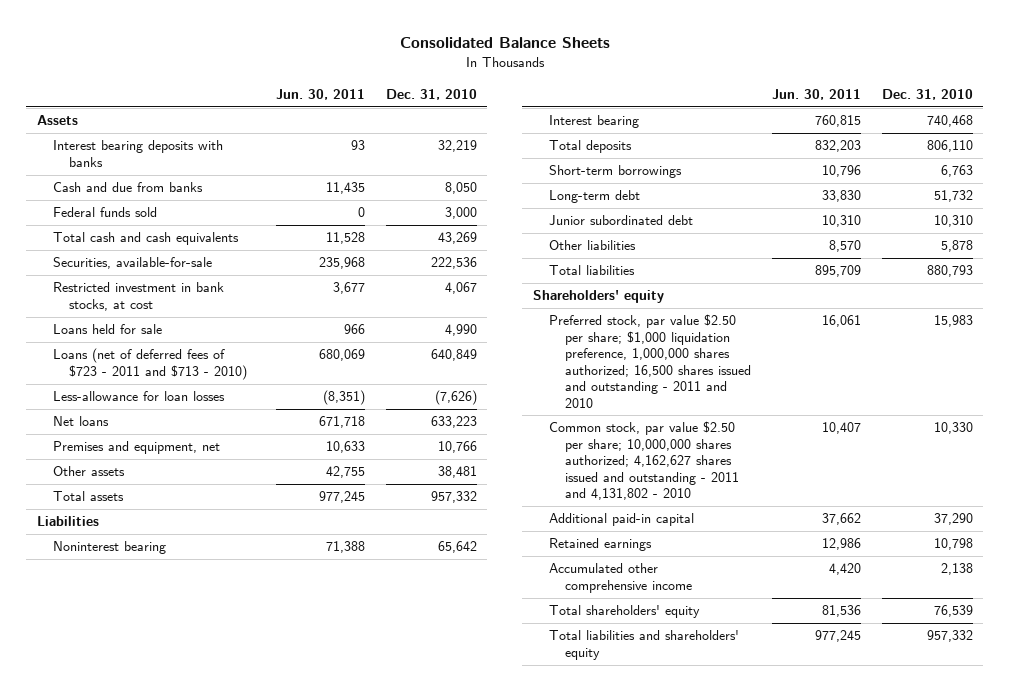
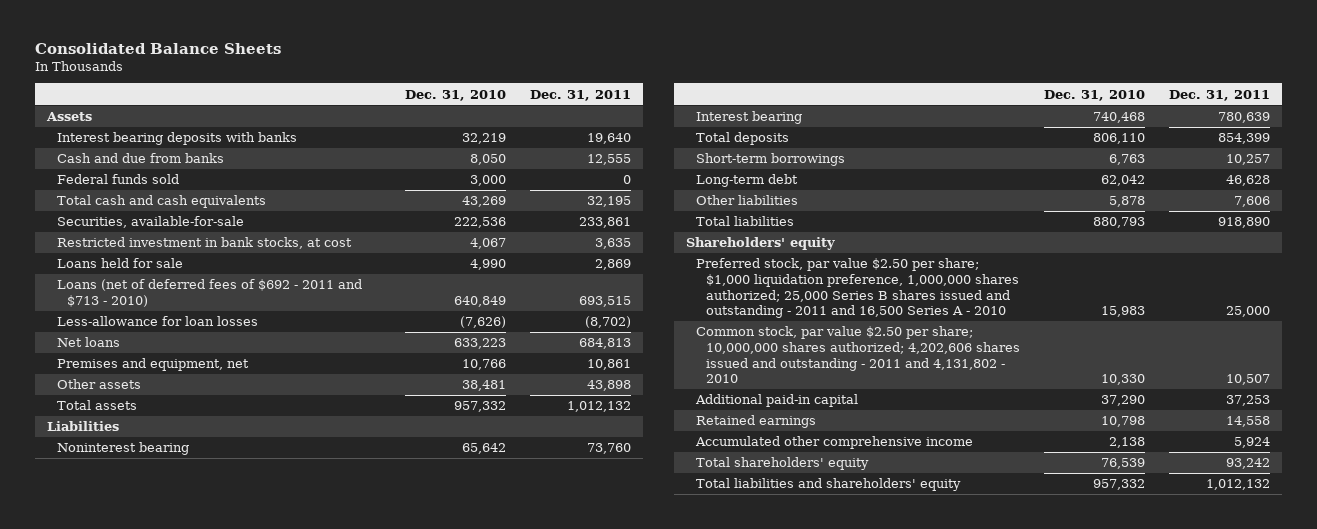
- | Jun. 30, 2011 | Dec. 31, 2010
+ | Dec. 31, 2010 | Dec. 31, 2011
- Loans (net of deferred fees of $723 - 2011 and $713 - 2010) | 680,069 | 640,849
+ Loans (net of deferred fees of $692 - 2011 and $713 - 2010) | 640,849 | 693,515
- Long-term debt | 33,830 | 51,732
- Junior subordinated debt | 10,310 | 10,310
+ Long-term debt | 62,042 | 46,628
- Preferred stock, par value $2.50 per share; $1,000 liquidation preference, 1,000,000 shares authorized; 16,500 shares issued and outstanding - 2011 and 2010 | 16,061 | 15,983
- Common stock, par value $2.50 per share; 10,000,000 shares authorized; 4,162,627 shares issued and outstanding - 2011 and 4,131,802 - 2010 | 10,407 | 10,330
+ Preferred stock, par value $2.50 per share; $1,000 liquidation preference, 1,000,000 shares authorized; 25,000 Series B shares issued and outstanding - 2011 and 16,500 Series A - 2010 | 15,983 | 25,000
+ Common stock, par value $2.50 per share; 10,000,000 shares authorized; 4,202,606 shares issued and outstanding - 2011 and 4,131,802 - 2010 | 10,330 | 10,507

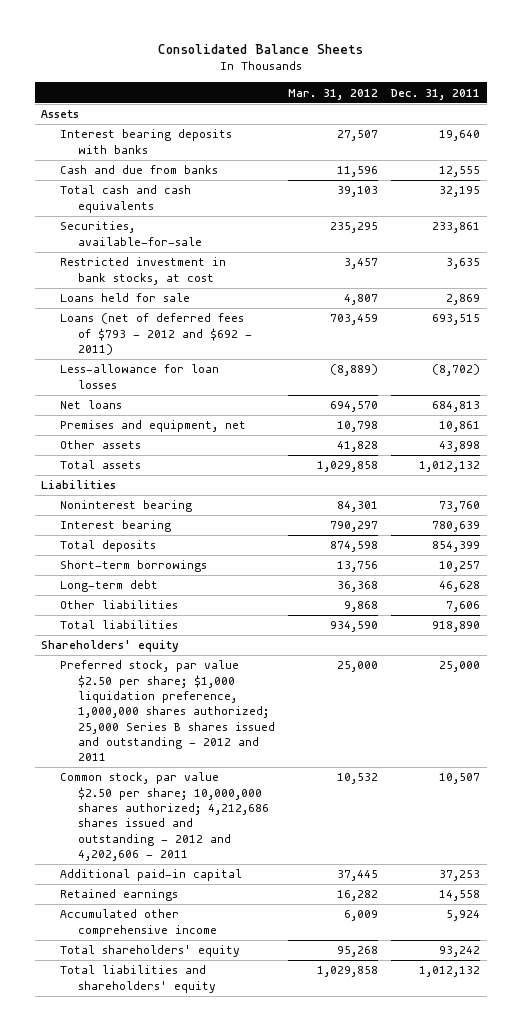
- | Dec. 31, 2010 | Dec. 31, 2011
+ | Mar. 31, 2012 | Dec. 31, 2011
- Federal funds sold | 3,000 | 0
- Loans (net of deferred fees of $692 - 2011 and $713 - 2010) | 640,849 | 693,515
+ Loans (net of deferred fees of $793 - 2012 and $692 - 2011) | 703,459 | 693,515
- Preferred stock, par value $2.50 per share; $1,000 liquidation preference, 1,000,000 shares authorized; 25,000 Series B shares issued and outstanding - 2011 and 16,500 Series A - 2010 | 15,983 | 25,000
- Common stock, par value $2.50 per share; 10,000,000 shares authorized; 4,202,606 shares issued and outstanding - 2011 and 4,131,802 - 2010 | 10,330 | 10,507
+ Preferred stock, par value $2.50 per share; $1,000 liquidation preference, 1,000,000 shares authorized; 25,000 Series B shares issued and outstanding - 2012 and 2011 | 25,000 | 25,000
+ Common stock, par value $2.50 per share; 10,000,000 shares authorized; 4,212,686 shares issued and outstanding - 2012 and 4,202,606 - 2011 | 10,532 | 10,507

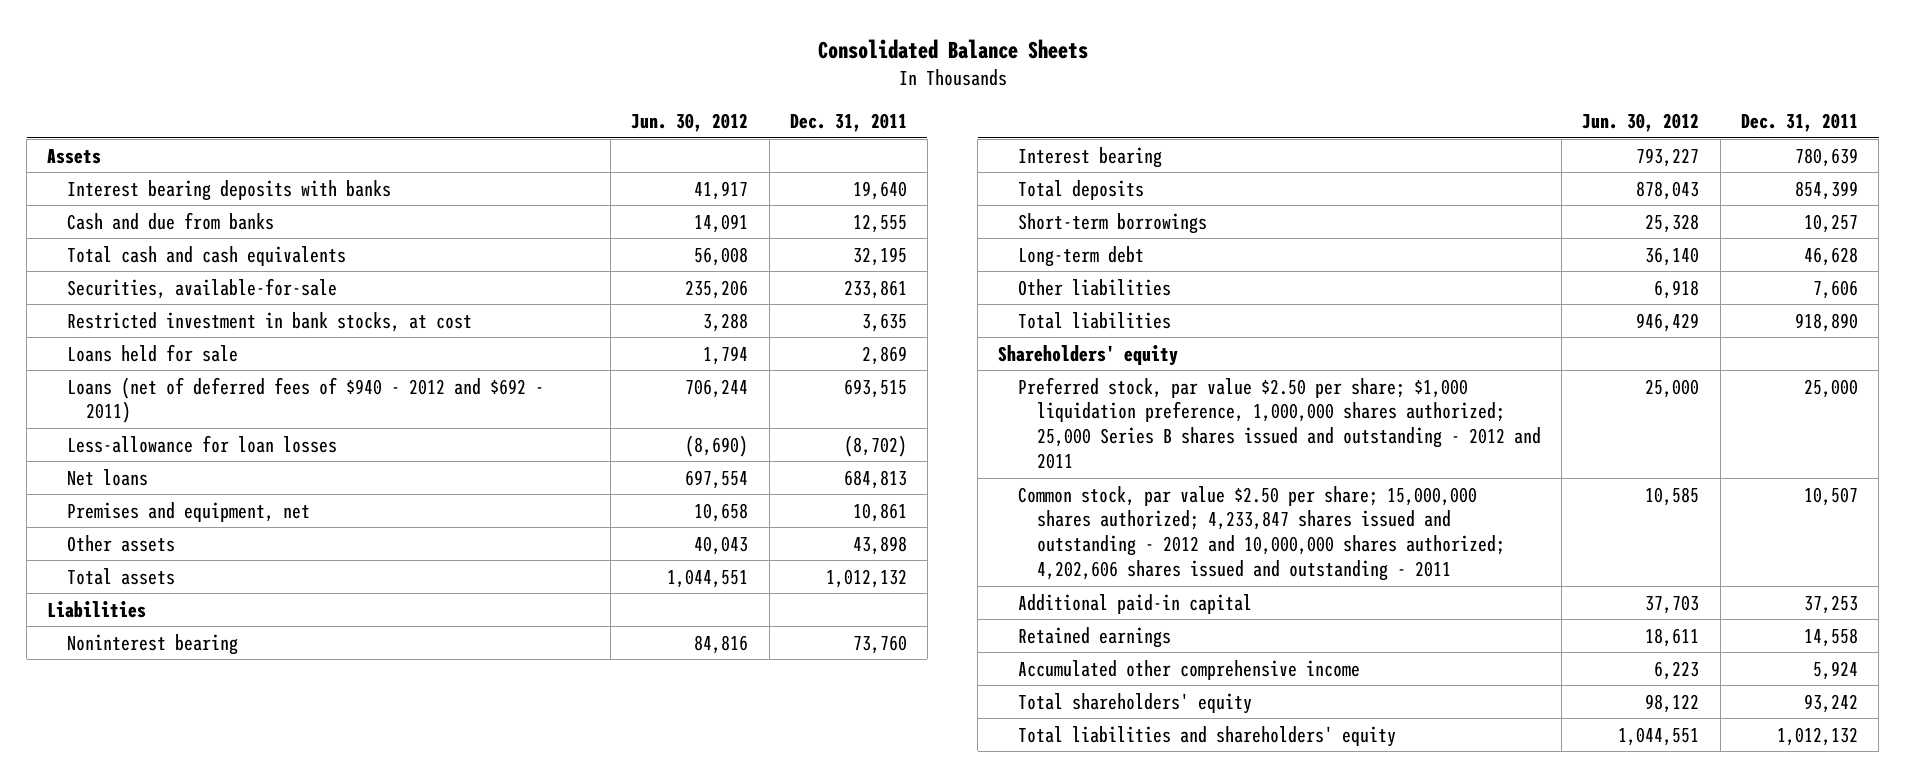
- | Mar. 31, 2012 | Dec. 31, 2011
+ | Jun. 30, 2012 | Dec. 31, 2011
- Loans (net of deferred fees of $793 - 2012 and $692 - 2011) | 703,459 | 693,515
+ Loans (net of deferred fees of $940 - 2012 and $692 - 2011) | 706,244 | 693,515
- Common stock, par value $2.50 per share; 10,000,000 shares authorized; 4,212,686 shares issued and outstanding - 2012 and 4,202,606 - 2011 | 10,532 | 10,507
+ Common stock, par value $2.50 per share; 15,000,000 shares authorized; 4,233,847 shares issued and outstanding - 2012 and 10,000,000 shares authorized; 4,202,606 shares issued and outstanding - 2011 | 10,585 | 10,507

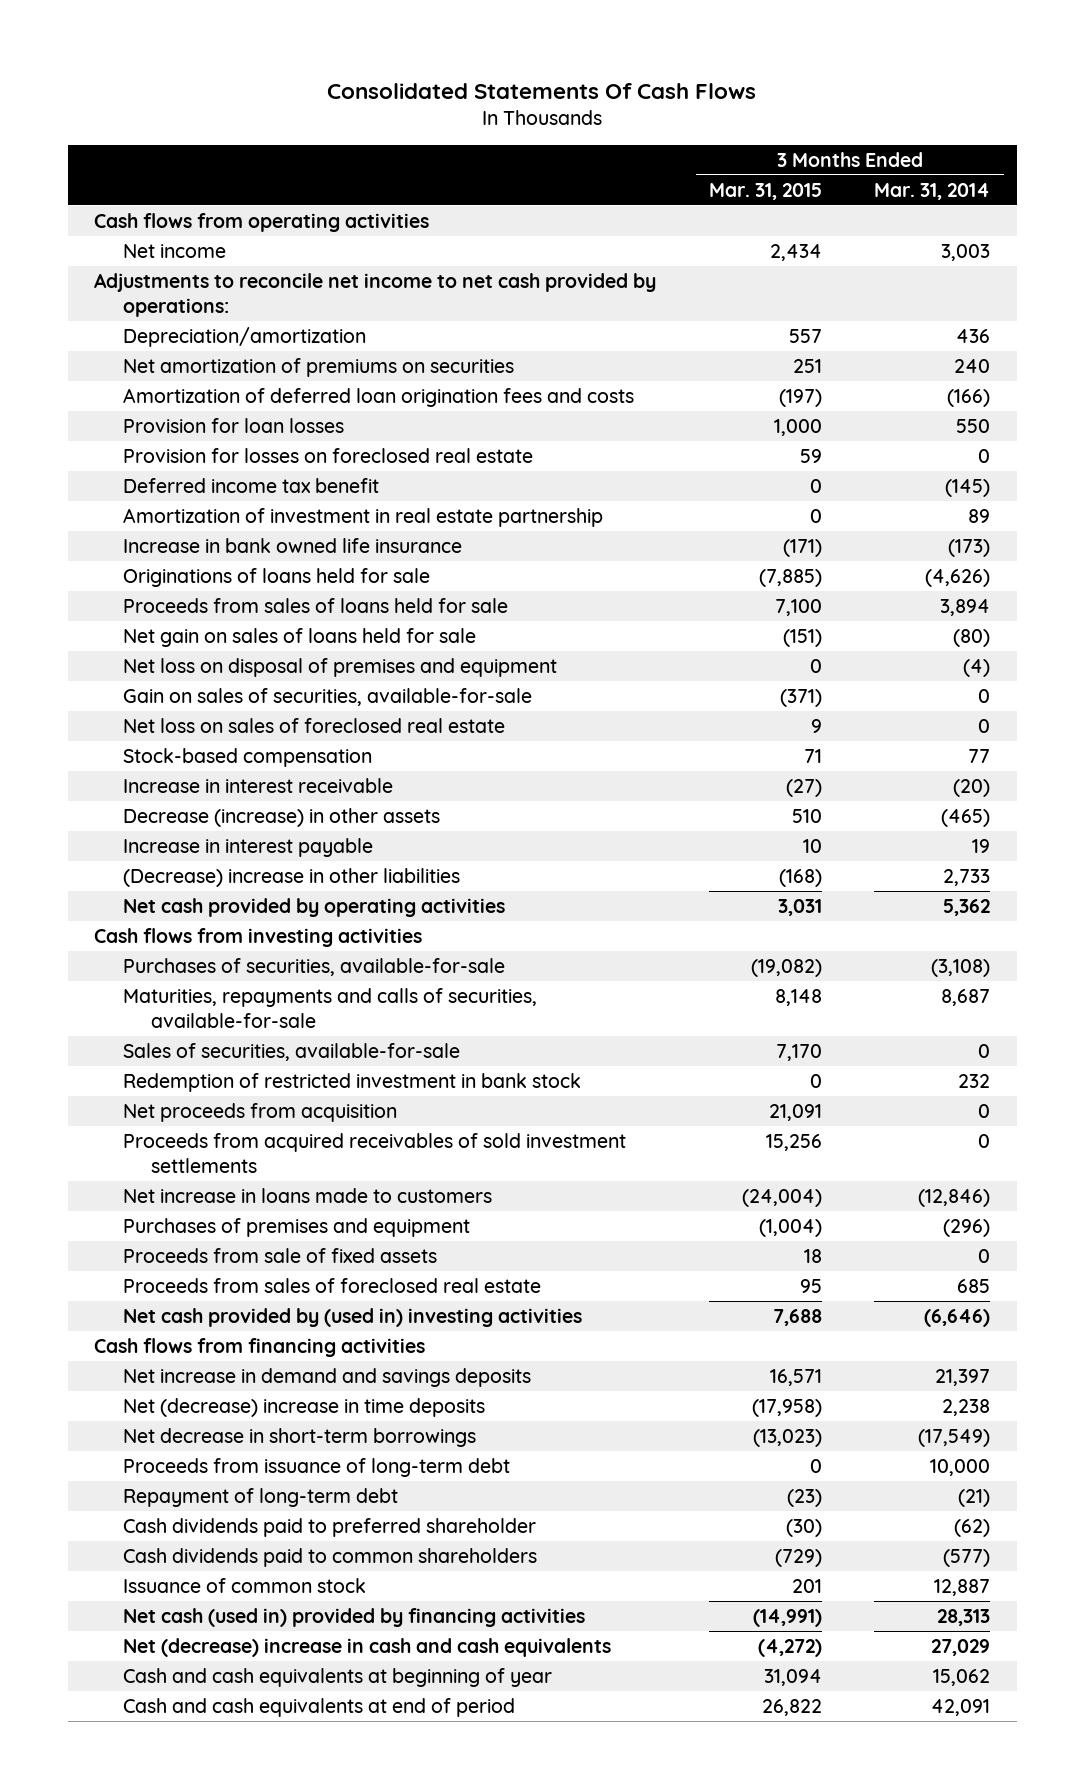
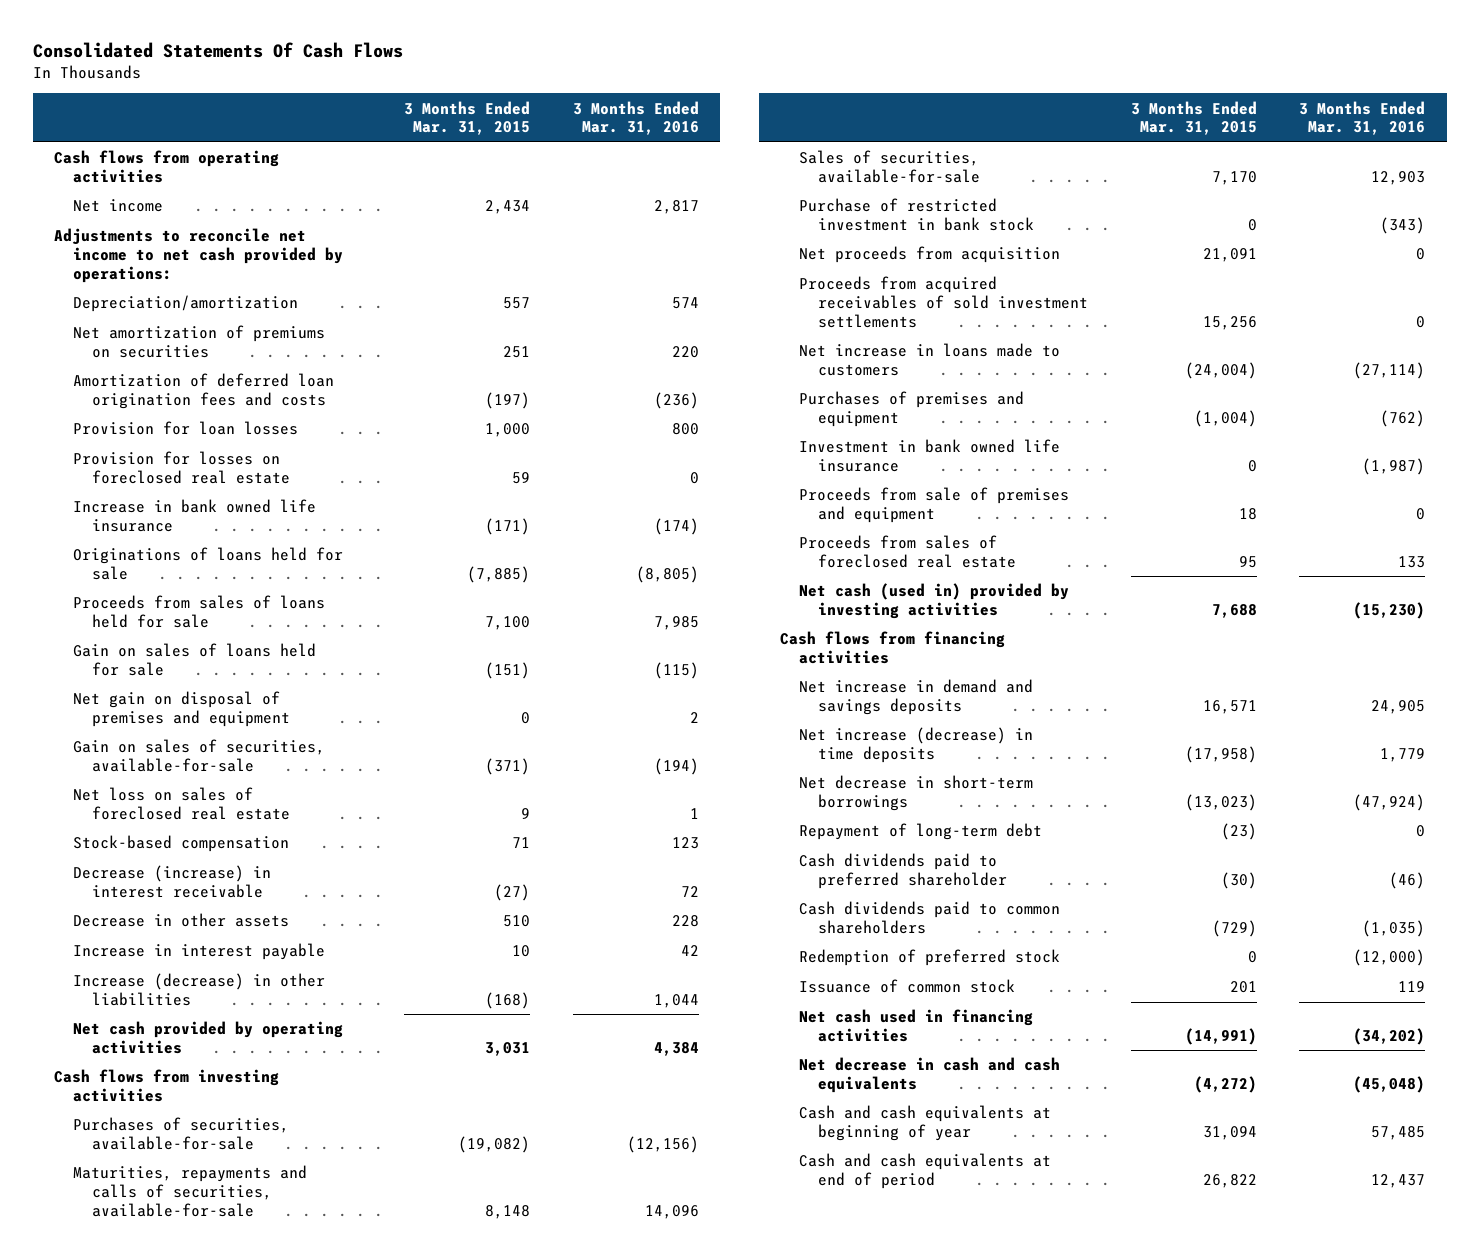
- | 3 Months Ended Mar. 31, 2015 | 3 Months Ended Mar. 31, 2014
+ | 3 Months Ended Mar. 31, 2015 | 3 Months Ended Mar. 31, 2016
- Deferred income tax benefit | 0 | (145)
- Amortization of investment in real estate partnership | 0 | 89
- Net gain on sales of loans held for sale | (151) | (80)
- Net loss on disposal of premises and equipment | 0 | (4)
+ Gain on sales of loans held for sale | (151) | (115)
+ Net gain on disposal of premises and equipment | 0 | 2
- Increase in interest receivable | (27) | (20)
- Decrease (increase) in other assets | 510 | (465)
+ Decrease (increase) in interest receivable | (27) | 72
+ Decrease in other assets | 510 | 228
- (Decrease) increase in other liabilities | (168) | 2,733
+ Increase (decrease) in other liabilities | (168) | 1,044
- Redemption of restricted investment in bank stock | 0 | 232
+ Purchase of restricted investment in bank stock | 0 | (343)
- Proceeds from sale of fixed assets | 18 | 0
+ Investment in bank owned life insurance | 0 | (1,987)
+ Proceeds from sale of premises and equipment | 18 | 0
- Net cash provided by (used in) investing activities | 7,688 | (6,646)
+ Net cash (used in) provided by investing activities | 7,688 | (15,230)
- Net (decrease) increase in time deposits | (17,958) | 2,238
+ Net increase (decrease) in time deposits | (17,958) | 1,779
- Proceeds from issuance of long-term debt | 0 | 10,000
+ Redemption of preferred stock | 0 | (12,000)
- Net cash (used in) provided by financing activities | (14,991) | 28,313
- Net (decrease) increase in cash and cash equivalents | (4,272) | 27,029
+ Net cash used in financing activities | (14,991) | (34,202)
+ Net decrease in cash and cash equivalents | (4,272) | (45,048)

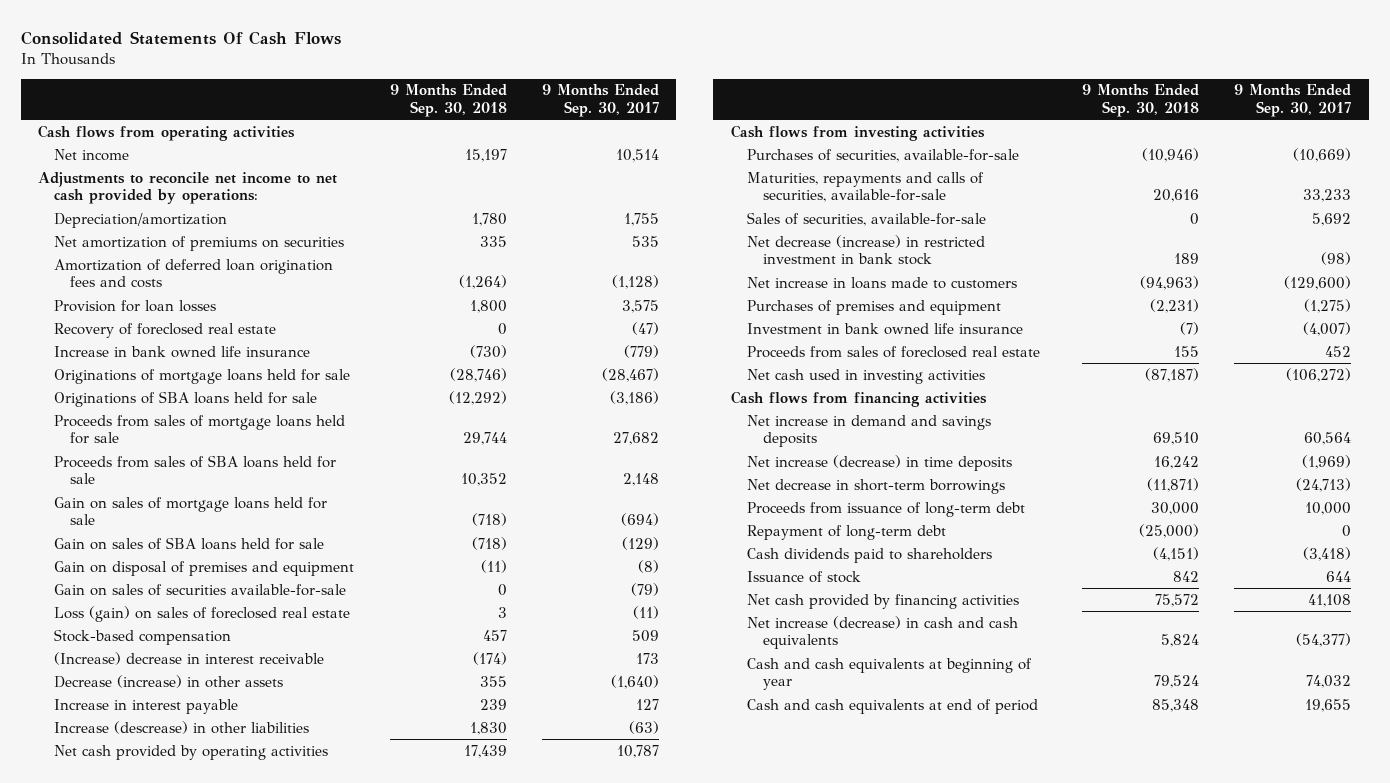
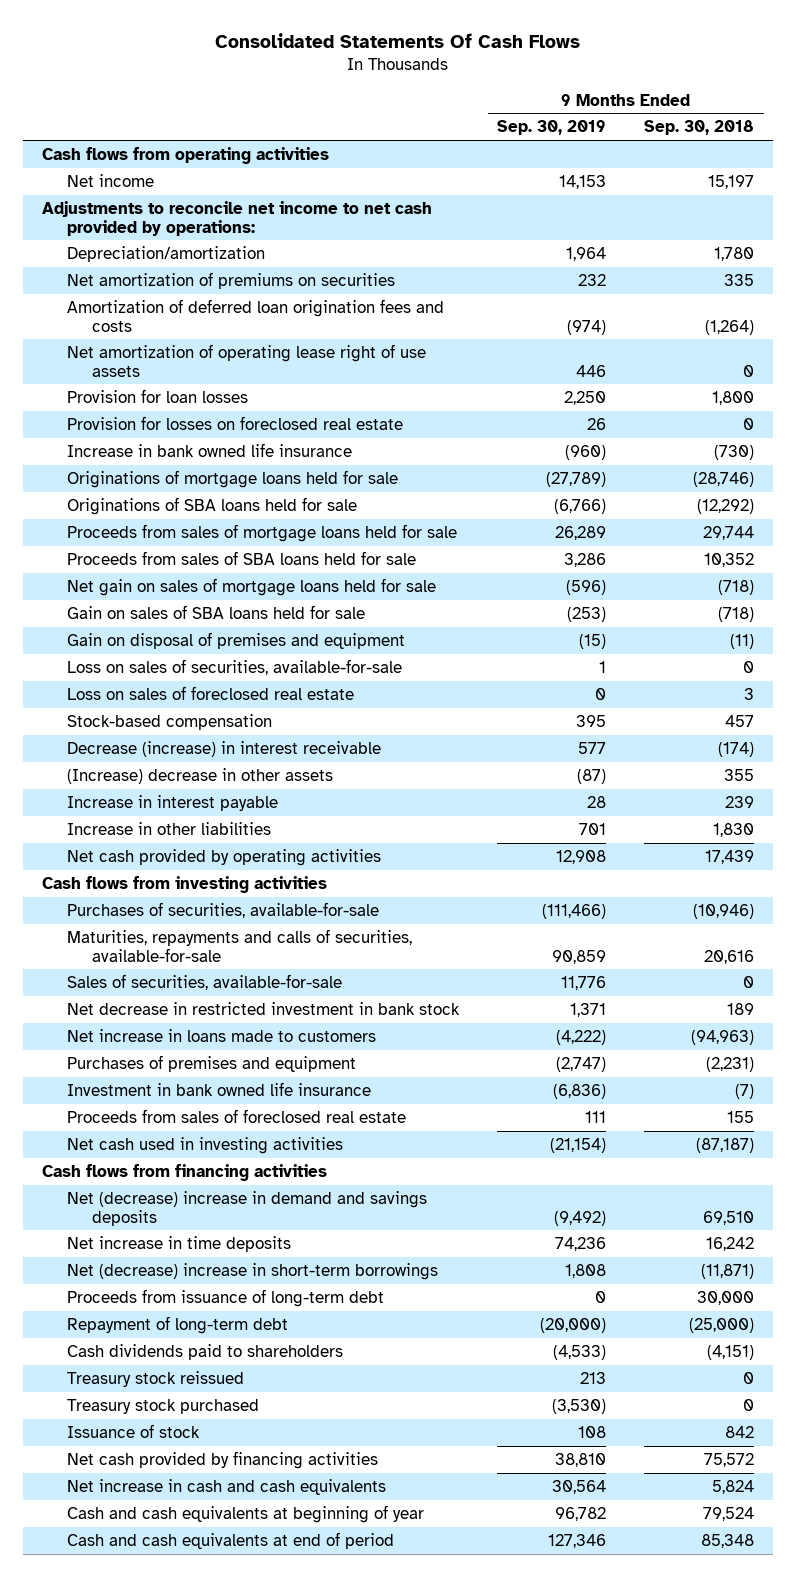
- | 9 Months Ended Sep. 30, 2018 | 9 Months Ended Sep. 30, 2017
+ | 9 Months Ended Sep. 30, 2019 | 9 Months Ended Sep. 30, 2018
+ Net amortization of operating lease right of use assets | 446 | 0
- Recovery of foreclosed real estate | 0 | (47)
+ Provision for losses on foreclosed real estate | 26 | 0
- Gain on sales of mortgage loans held for sale | (718) | (694)
+ Net gain on sales of mortgage loans held for sale | (596) | (718)
- Gain on sales of securities available-for-sale | 0 | (79)
- Loss (gain) on sales of foreclosed real estate | 3 | (11)
+ Loss on sales of securities, available-for-sale | 1 | 0
+ Loss on sales of foreclosed real estate | 0 | 3
- (Increase) decrease in interest receivable | (174) | 173
- Decrease (increase) in other assets | 355 | (1,640)
+ Decrease (increase) in interest receivable | 577 | (174)
+ (Increase) decrease in other assets | (87) | 355
- Increase (descrease) in other liabilities | 1,830 | (63)
+ Increase in other liabilities | 701 | 1,830
- Net decrease (increase) in restricted investment in bank stock | 189 | (98)
+ Net decrease in restricted investment in bank stock | 1,371 | 189
- Net increase in demand and savings deposits | 69,510 | 60,564
- Net increase (decrease) in time deposits | 16,242 | (1,969)
- Net decrease in short-term borrowings | (11,871) | (24,713)
+ Net (decrease) increase in demand and savings deposits | (9,492) | 69,510
+ Net increase in time deposits | 74,236 | 16,242
+ Net (decrease) increase in short-term borrowings | 1,808 | (11,871)
+ Treasury stock reissued | 213 | 0
+ Treasury stock purchased | (3,530) | 0
- Net increase (decrease) in cash and cash equivalents | 5,824 | (54,377)
+ Net increase in cash and cash equivalents | 30,564 | 5,824

